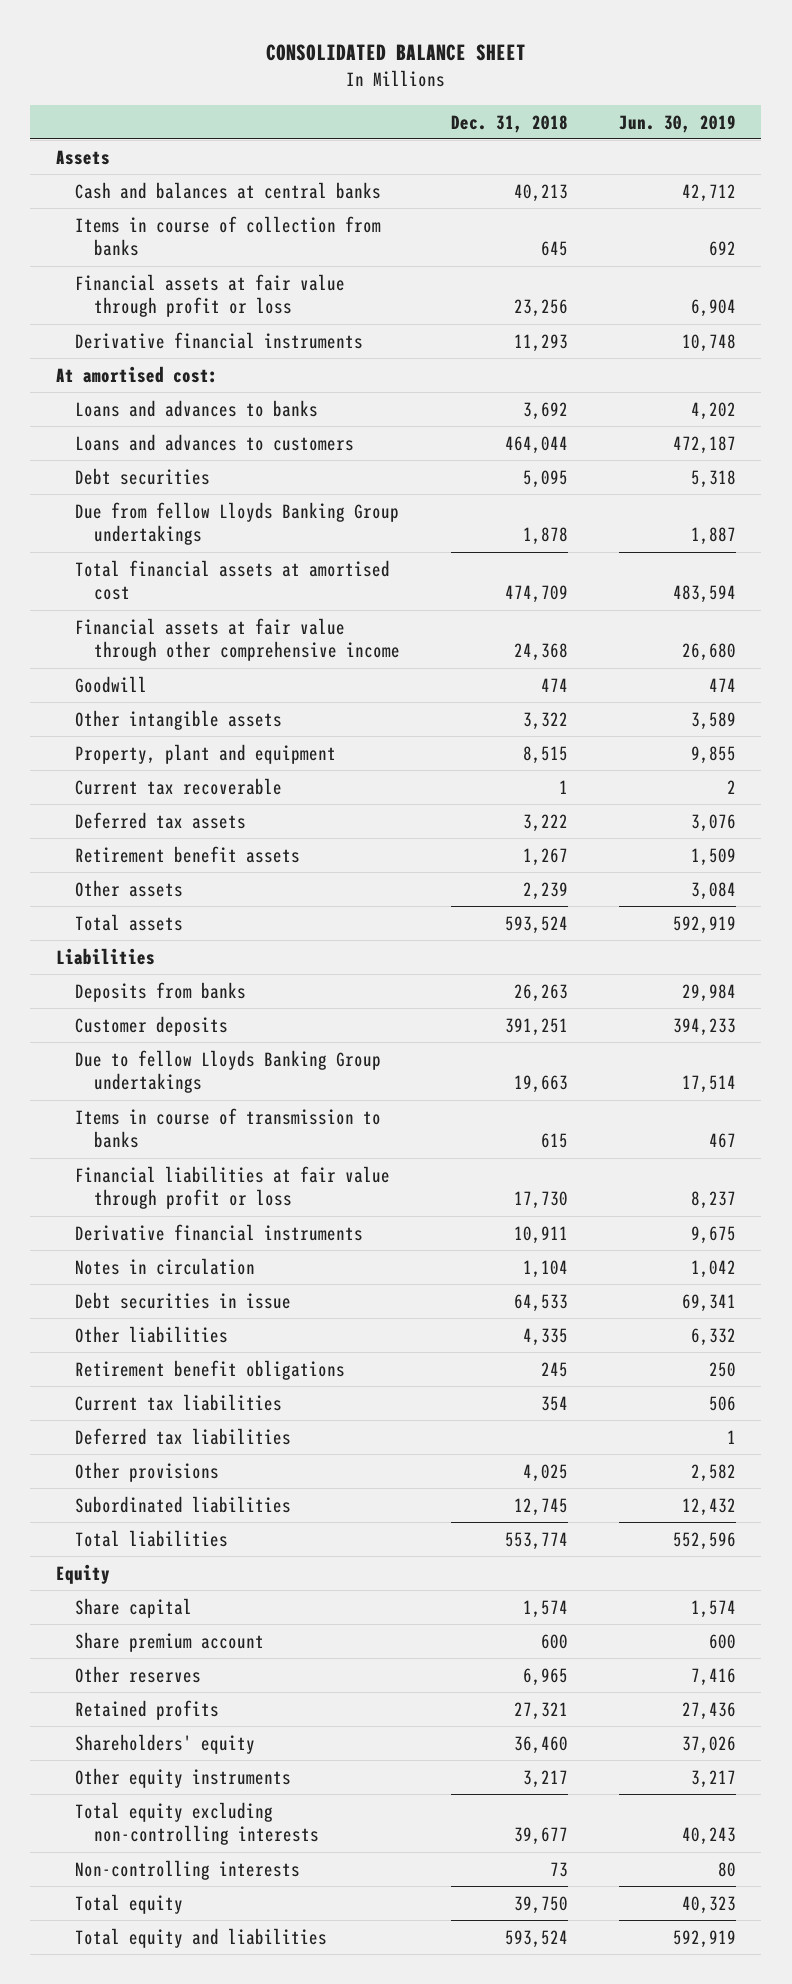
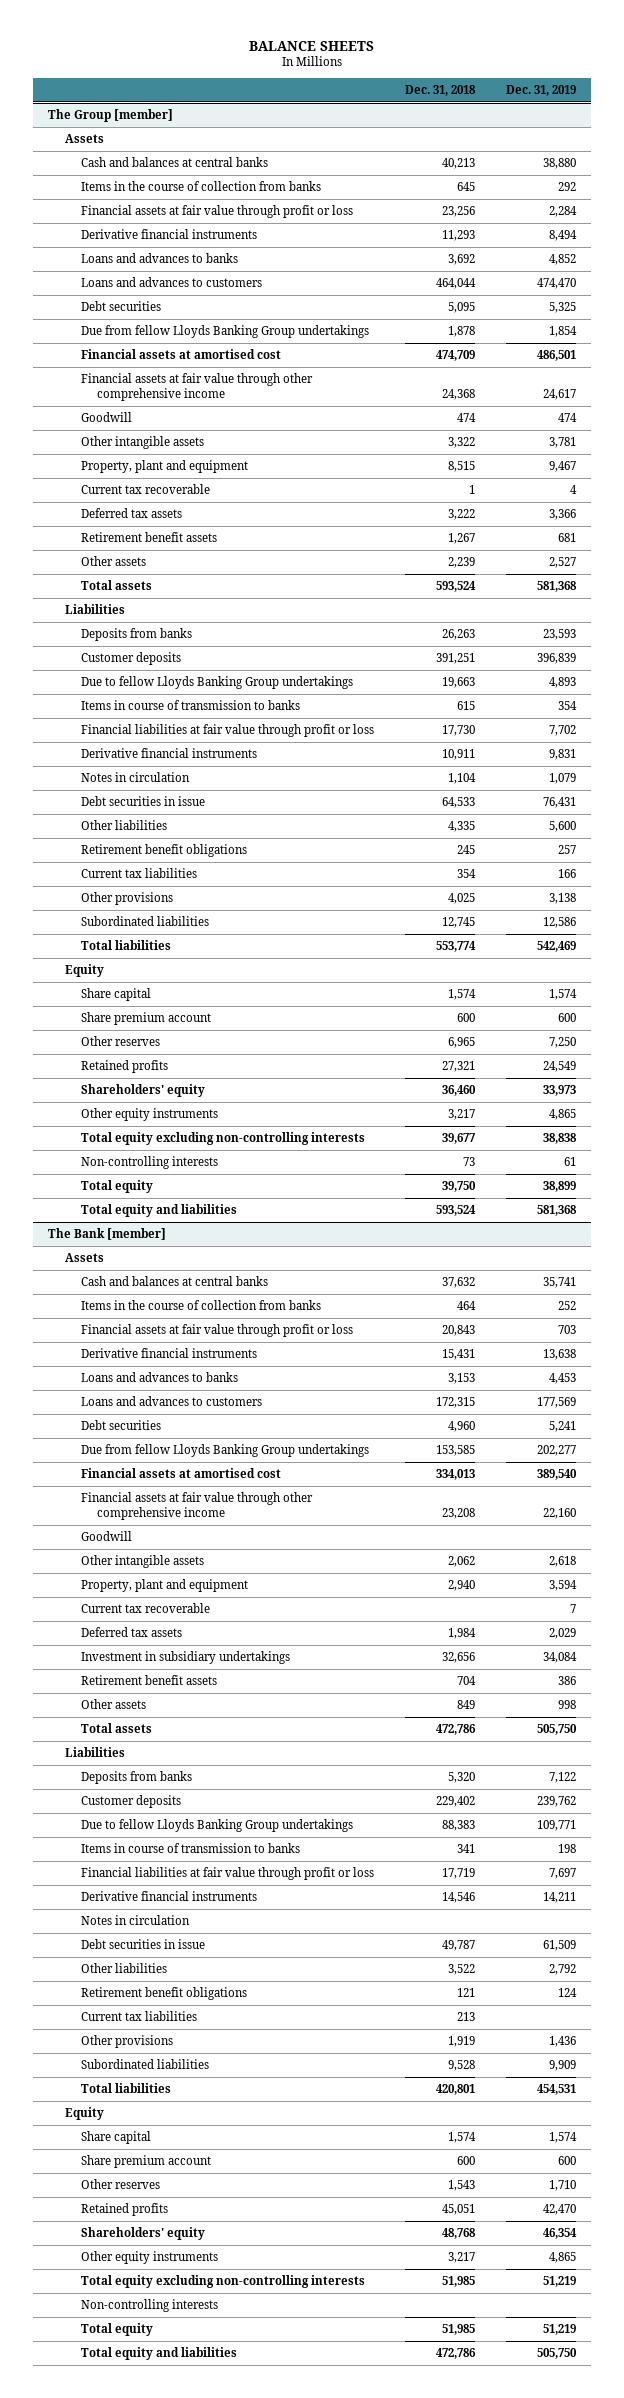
- CONSOLIDATED BALANCE SHEET
+ BALANCE SHEETS
- | Dec. 31, 2018 | Jun. 30, 2019
+ | Dec. 31, 2018 | Dec. 31, 2019
+ The Group [member]
- Items in course of collection from banks | 645 | 692
+ Items in the course of collection from banks | 645 | 292
- At amortised cost:
- Total financial assets at amortised cost | 474,709 | 483,594
+ Financial assets at amortised cost | 474,709 | 486,501
- Deferred tax liabilities | | 1
+ The Bank [member]
+ Assets
+ Cash and balances at central banks | 37,632 | 35,741
+ Items in the course of collection from banks | 464 | 252
+ Financial assets at fair value through profit or loss | 20,843 | 703
+ Derivative financial instruments | 15,431 | 13,638
+ Loans and advances to banks | 3,153 | 4,453
+ Loans and advances to customers | 172,315 | 177,569
+ Debt securities | 4,960 | 5,241
+ Due from fellow Lloyds Banking Group undertakings | 153,585 | 202,277
+ Financial assets at amortised cost | 334,013 | 389,540
+ Financial assets at fair value through other comprehensive income | 23,208 | 22,160
+ Goodwill
+ Other intangible assets | 2,062 | 2,618
+ Property, plant and equipment | 2,940 | 3,594
+ Current tax recoverable | | 7
+ Deferred tax assets | 1,984 | 2,029
+ Investment in subsidiary undertakings | 32,656 | 34,084
+ Retirement benefit assets | 704 | 386
+ Other assets | 849 | 998
+ Total assets | 472,786 | 505,750
+ Liabilities
+ Deposits from banks | 5,320 | 7,122
+ Customer deposits | 229,402 | 239,762
+ Due to fellow Lloyds Banking Group undertakings | 88,383 | 109,771
+ Items in course of transmission to banks | 341 | 198
+ Financial liabilities at fair value through profit or loss | 17,719 | 7,697
+ Derivative financial instruments | 14,546 | 14,211
+ Notes in circulation
+ Debt securities in issue | 49,787 | 61,509
+ Other liabilities | 3,522 | 2,792
+ Retirement benefit obligations | 121 | 124
+ Current tax liabilities | 213 |
+ Other provisions | 1,919 | 1,436
+ Subordinated liabilities | 9,528 | 9,909
+ Total liabilities | 420,801 | 454,531
+ Equity
+ Share capital | 1,574 | 1,574
+ Share premium account | 600 | 600
+ Other reserves | 1,543 | 1,710
+ Retained profits | 45,051 | 42,470
+ Shareholders' equity | 48,768 | 46,354
+ Other equity instruments | 3,217 | 4,865
+ Total equity excluding non-controlling interests | 51,985 | 51,219
+ Non-controlling interests
+ Total equity | 51,985 | 51,219
+ Total equity and liabilities | 472,786 | 505,750

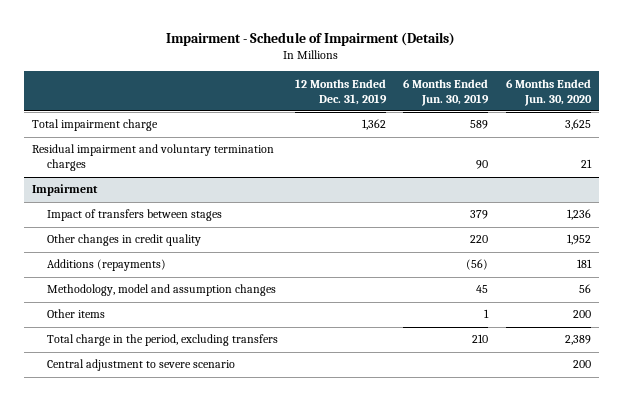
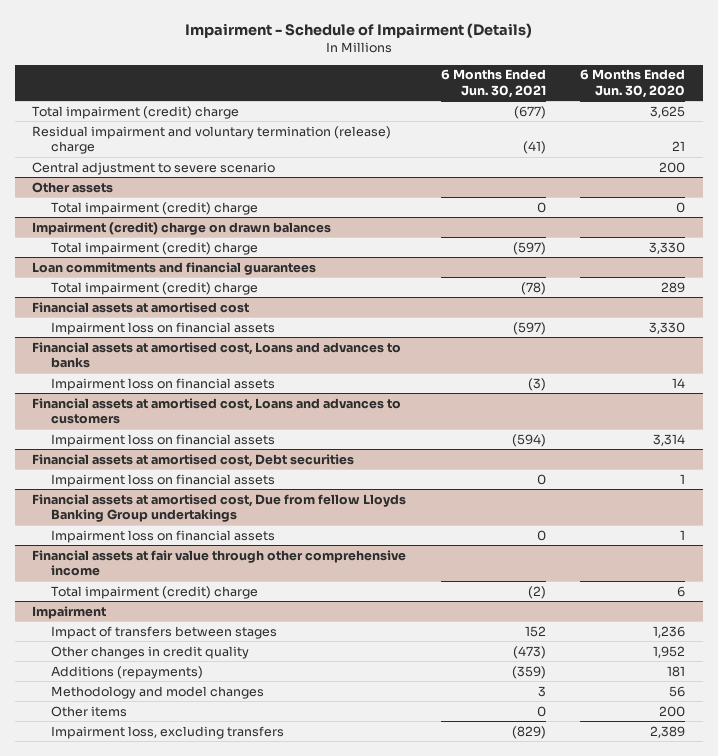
- | 12 Months Ended Dec. 31, 2019 | 6 Months Ended Jun. 30, 2019 | 6 Months Ended Jun. 30, 2020
+ | 6 Months Ended Jun. 30, 2021 | 6 Months Ended Jun. 30, 2020
- Total impairment charge | 1,362 | 589 | 3,625
- Residual impairment and voluntary termination charges | | 90 | 21
+ Total impairment (credit) charge | (677) | 3,625
+ Residual impairment and voluntary termination (release) charge | (41) | 21
+ Central adjustment to severe scenario | | 200
+ Other assets
+ Total impairment (credit) charge | 0 | 0
+ Impairment (credit) charge on drawn balances
+ Total impairment (credit) charge | (597) | 3,330
+ Loan commitments and financial guarantees
+ Total impairment (credit) charge | (78) | 289
+ Financial assets at amortised cost
+ Impairment loss on financial assets | (597) | 3,330
+ Financial assets at amortised cost, Loans and advances to banks
+ Impairment loss on financial assets | (3) | 14
+ Financial assets at amortised cost, Loans and advances to customers
+ Impairment loss on financial assets | (594) | 3,314
+ Financial assets at amortised cost, Debt securities
+ Impairment loss on financial assets | 0 | 1
+ Financial assets at amortised cost, Due from fellow Lloyds Banking Group undertakings
+ Impairment loss on financial assets | 0 | 1
+ Financial assets at fair value through other comprehensive income
+ Total impairment (credit) charge | (2) | 6
@ Impairment
- Methodology, model and assumption changes | | 45 | 56
+ Methodology and model changes | 3 | 56
- Total charge in the period, excluding transfers | | 210 | 2,389
- Central adjustment to severe scenario | | | 200
+ Impairment loss, excluding transfers | (829) | 2,389

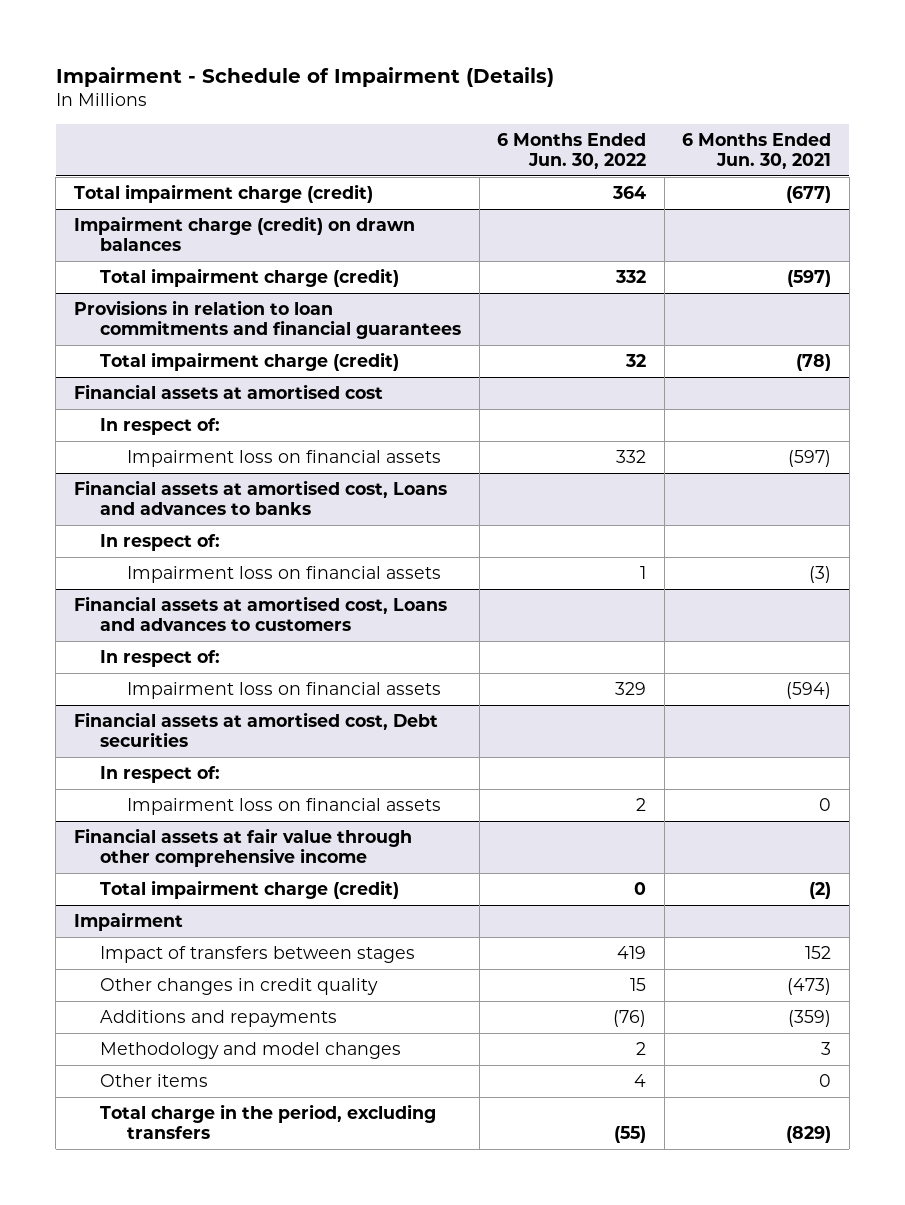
- | 6 Months Ended Jun. 30, 2021 | 6 Months Ended Jun. 30, 2020
+ | 6 Months Ended Jun. 30, 2022 | 6 Months Ended Jun. 30, 2021
- Total impairment (credit) charge | (677) | 3,625
- Residual impairment and voluntary termination (release) charge | (41) | 21
- Central adjustment to severe scenario | | 200
- Other assets
- Total impairment (credit) charge | 0 | 0
- Impairment (credit) charge on drawn balances
- Total impairment (credit) charge | (597) | 3,330
- Loan commitments and financial guarantees
- Total impairment (credit) charge | (78) | 289
+ Total impairment charge (credit) | 364 | (677)
+ Impairment charge (credit) on drawn balances
+ Total impairment charge (credit) | 332 | (597)
+ Provisions in relation to loan commitments and financial guarantees
+ Total impairment charge (credit) | 32 | (78)
@ Financial assets at amortised cost
+ In respect of:
@ Financial assets at amortised cost, Loans and advances to banks
+ In respect of:
@ Financial assets at amortised cost, Loans and advances to customers
+ In respect of:
@ Financial assets at amortised cost, Debt securities
- Impairment loss on financial assets | 0 | 1
- Financial assets at amortised cost, Due from fellow Lloyds Banking Group undertakings
@ Financial assets at amortised cost, Debt securities
+ In respect of:
@ Financial assets at fair value through other comprehensive income
- Total impairment (credit) charge | (2) | 6
+ Total impairment charge (credit) | 0 | (2)
@ Impairment
- Additions (repayments) | (359) | 181
+ Additions and repayments | (76) | (359)
- Impairment loss, excluding transfers | (829) | 2,389
+ Total charge in the period, excluding transfers | (55) | (829)

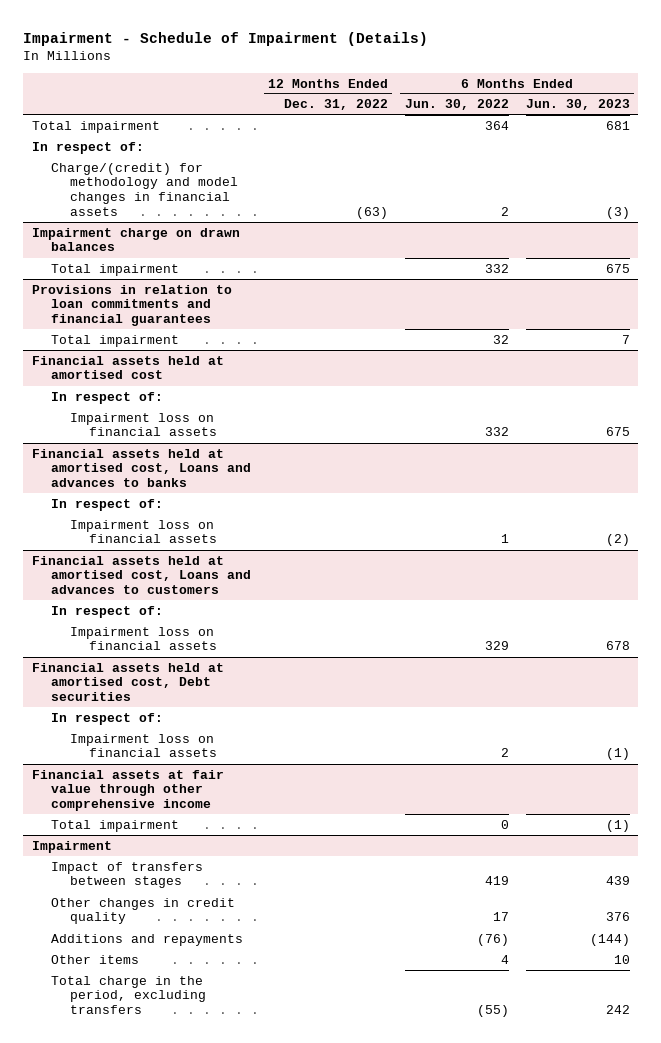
- | 6 Months Ended Jun. 30, 2022 | 6 Months Ended Jun. 30, 2021
+ | 12 Months Ended Dec. 31, 2022 | 6 Months Ended Jun. 30, 2022 | 6 Months Ended Jun. 30, 2023
- Total impairment charge (credit) | 364 | (677)
- Impairment charge (credit) on drawn balances
- Total impairment charge (credit) | 332 | (597)
+ Total impairment | | 364 | 681
+ In respect of:
+ Charge/(credit) for methodology and model changes in financial assets | (63) | 2 | (3)
+ Impairment charge on drawn balances
+ Total impairment | | 332 | 675
@ Provisions in relation to loan commitments and financial guarantees
- Total impairment charge (credit) | 32 | (78)
- Financial assets at amortised cost
@ Provisions in relation to loan commitments and financial guarantees
+ Total impairment | | 32 | 7
+ Financial assets held at amortised cost
- Financial assets at amortised cost, Loans and advances to banks
+ Financial assets held at amortised cost, Loans and advances to banks
- Financial assets at amortised cost, Loans and advances to customers
+ Financial assets held at amortised cost, Loans and advances to customers
- Financial assets at amortised cost, Debt securities
+ Financial assets held at amortised cost, Debt securities
@ Financial assets at fair value through other comprehensive income
- Total impairment charge (credit) | 0 | (2)
+ Total impairment | | 0 | (1)
@ Impairment
- Other changes in credit quality | 15 | (473)
+ Other changes in credit quality | | 17 | 376
- Methodology and model changes | 2 | 3

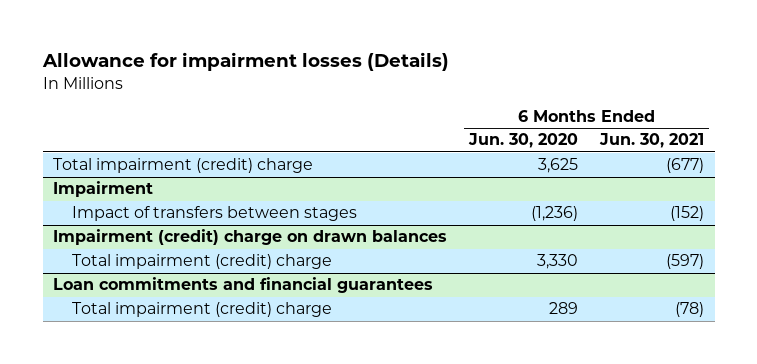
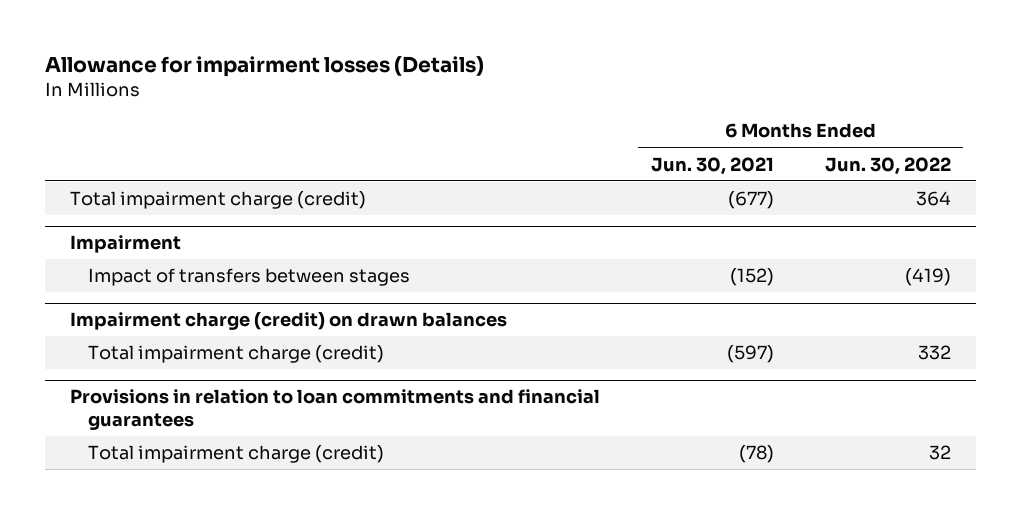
- | 6 Months Ended Jun. 30, 2020 | 6 Months Ended Jun. 30, 2021
+ | 6 Months Ended Jun. 30, 2021 | 6 Months Ended Jun. 30, 2022
- Total impairment (credit) charge | 3,625 | (677)
+ Total impairment charge (credit) | (677) | 364
- Impairment (credit) charge on drawn balances
- Total impairment (credit) charge | 3,330 | (597)
- Loan commitments and financial guarantees
- Total impairment (credit) charge | 289 | (78)
+ Impairment charge (credit) on drawn balances
+ Total impairment charge (credit) | (597) | 332
+ Provisions in relation to loan commitments and financial guarantees
+ Total impairment charge (credit) | (78) | 32

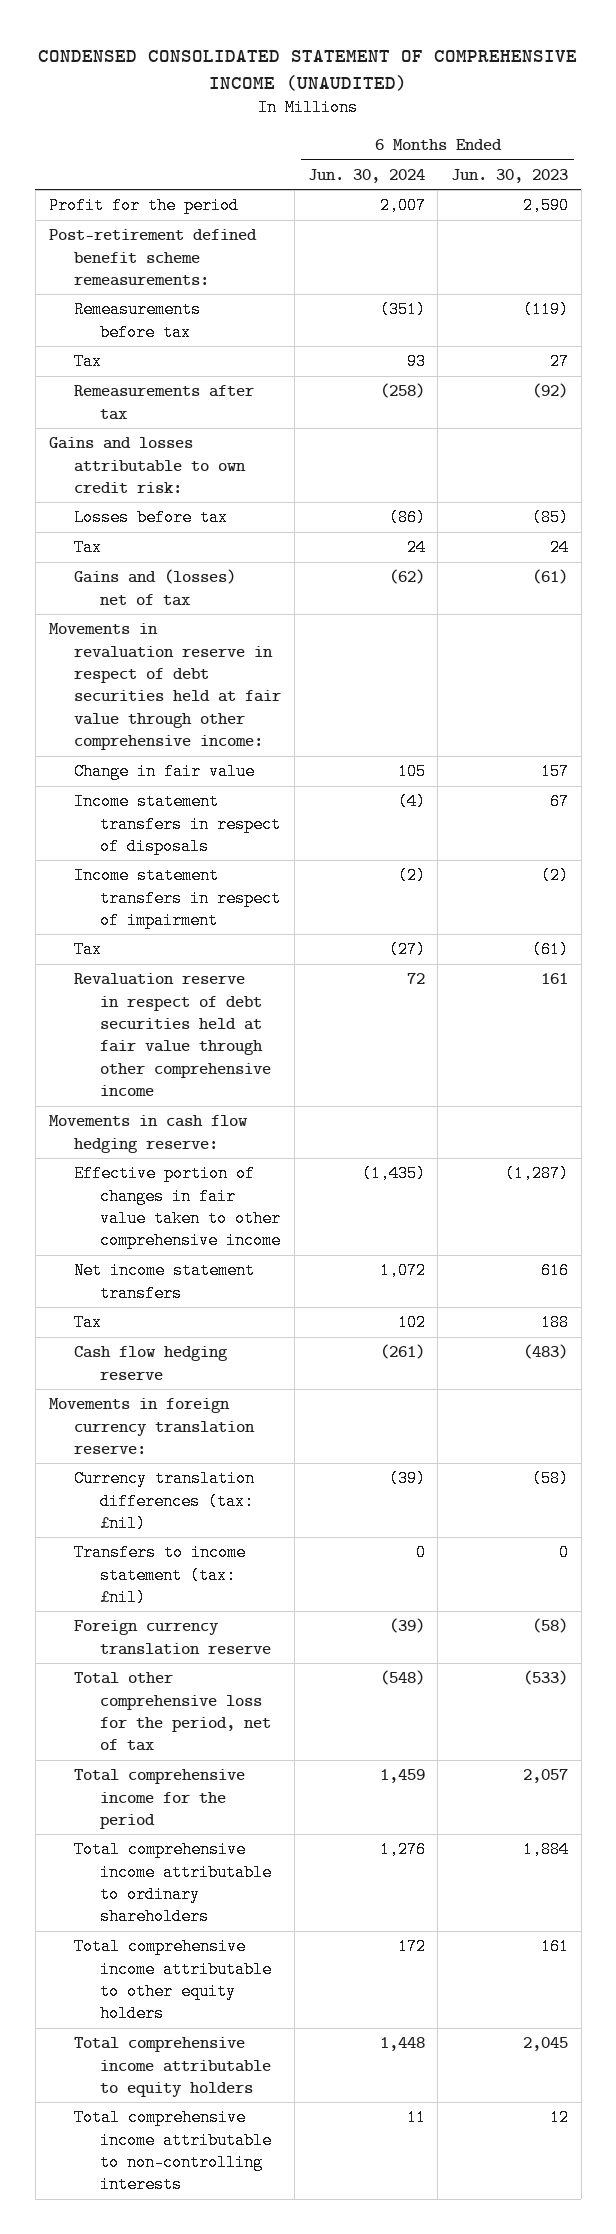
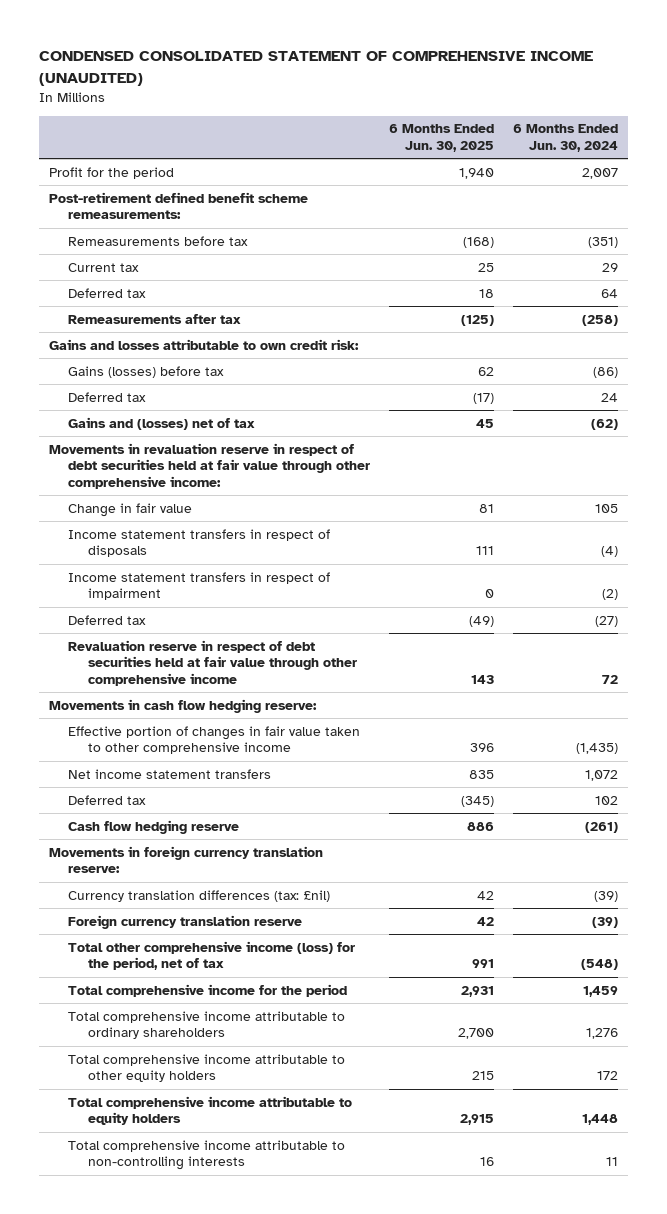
- | 6 Months Ended Jun. 30, 2024 | 6 Months Ended Jun. 30, 2023
+ | 6 Months Ended Jun. 30, 2025 | 6 Months Ended Jun. 30, 2024
- Tax | 93 | 27
+ Current tax | 25 | 29
+ Deferred tax | 18 | 64
- Losses before tax | (86) | (85)
- Tax | 24 | 24
+ Gains (losses) before tax | 62 | (86)
+ Deferred tax | (17) | 24
- Tax | (27) | (61)
+ Deferred tax | (49) | (27)
- Tax | 102 | 188
+ Deferred tax | (345) | 102
- Transfers to income statement (tax: £nil) | 0 | 0
- Total other comprehensive loss for the period, net of tax | (548) | (533)
+ Total other comprehensive income (loss) for the period, net of tax | 991 | (548)

